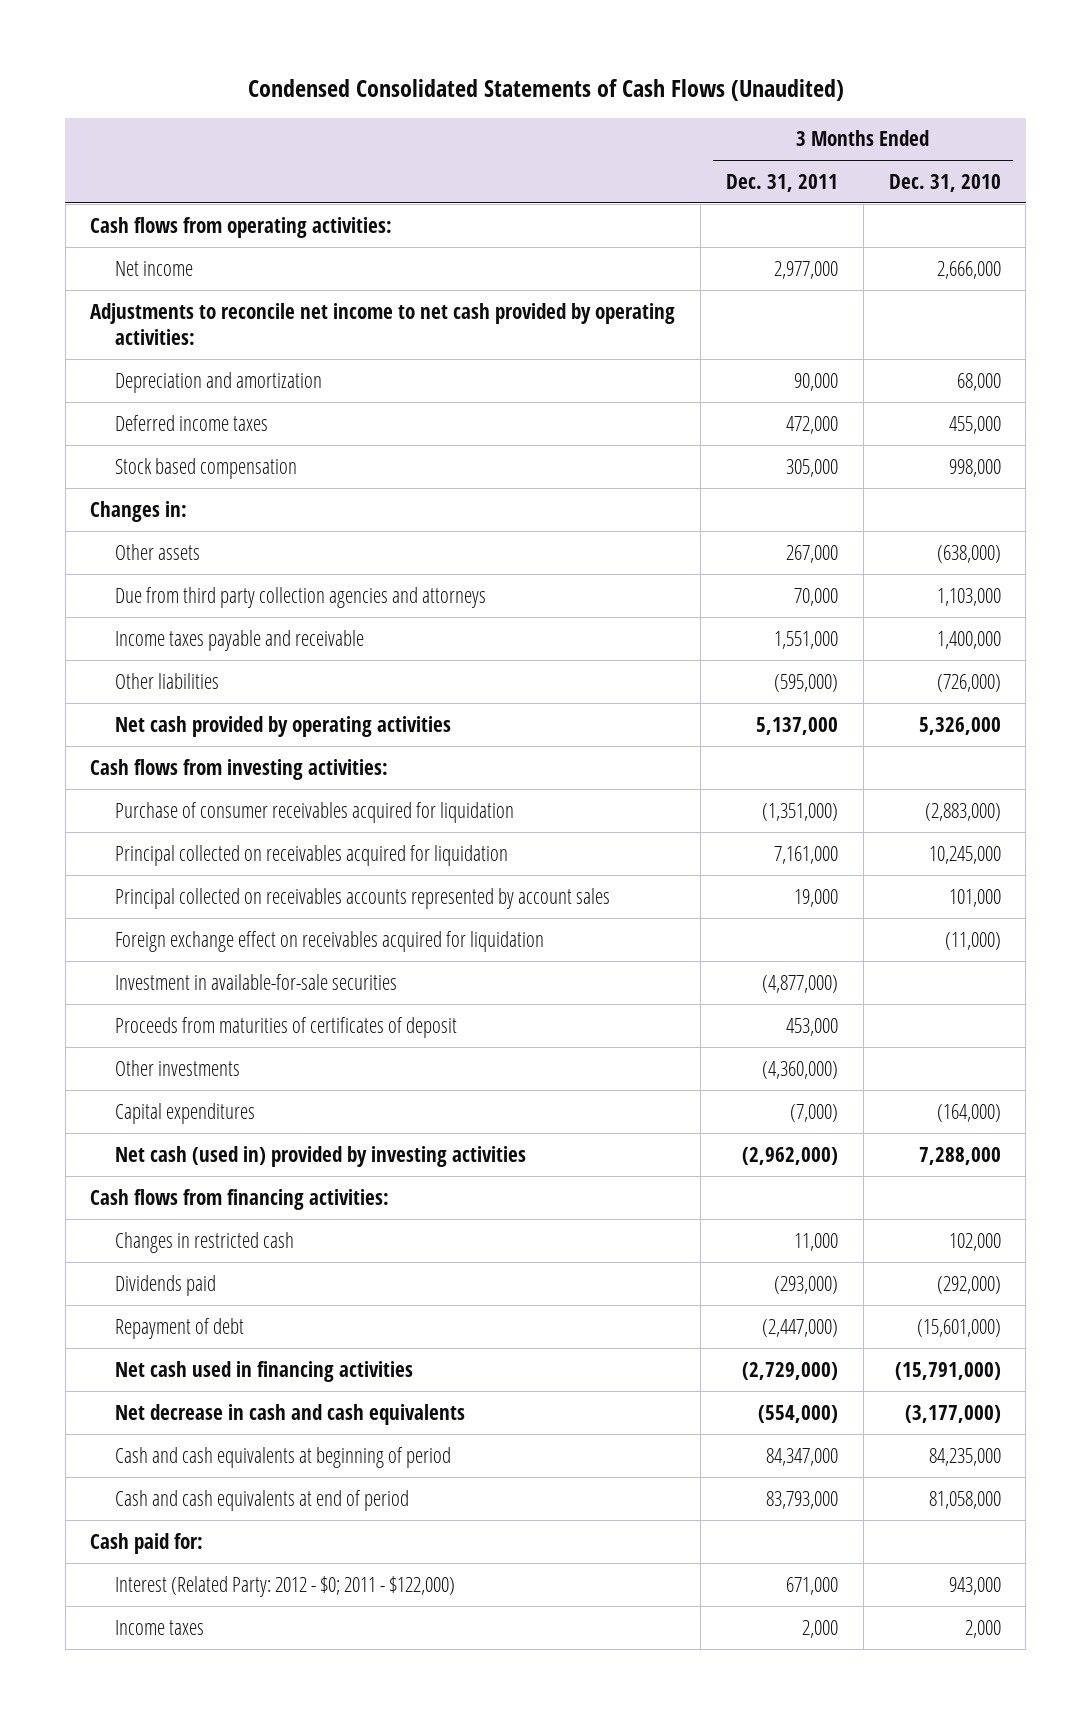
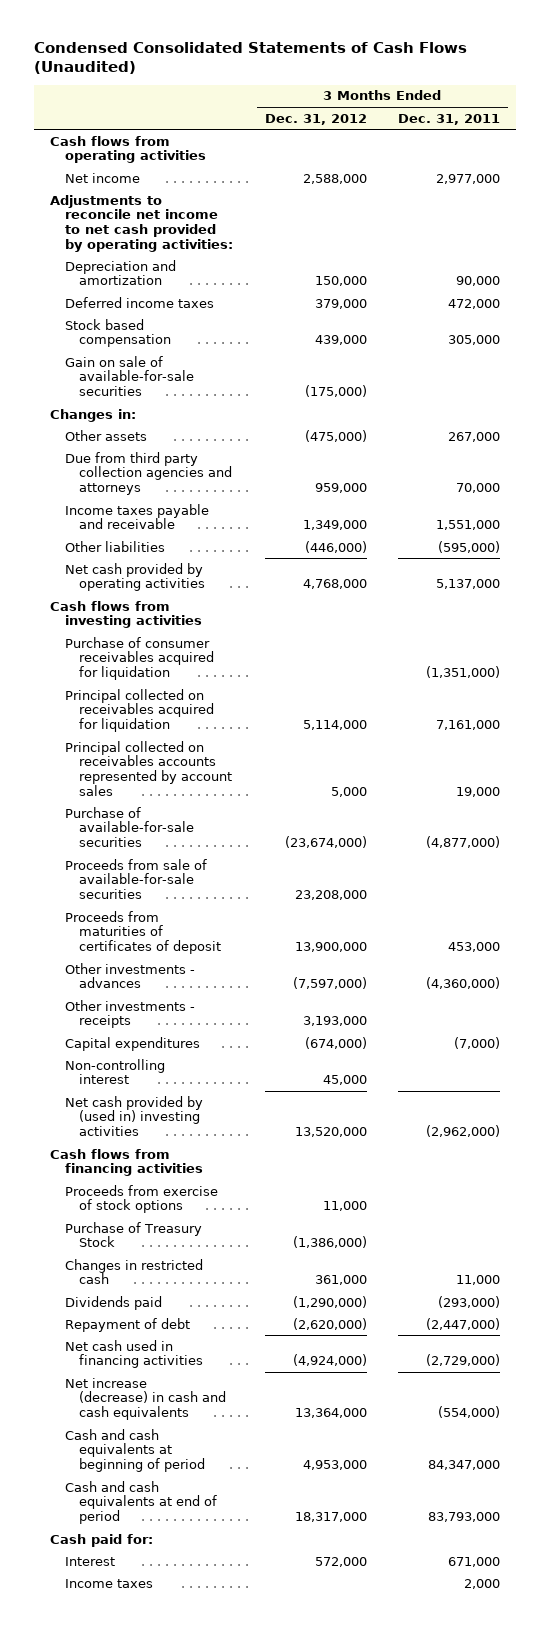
- | 3 Months Ended Dec. 31, 2011 | 3 Months Ended Dec. 31, 2010
+ | 3 Months Ended Dec. 31, 2012 | 3 Months Ended Dec. 31, 2011
- Cash flows from operating activities:
+ Cash flows from operating activities
+ Gain on sale of available-for-sale securities | (175,000) |
- Cash flows from investing activities:
+ Cash flows from investing activities
- Foreign exchange effect on receivables acquired for liquidation | | (11,000)
- Investment in available-for-sale securities | (4,877,000) |
+ Purchase of available-for-sale securities | (23,674,000) | (4,877,000)
+ Proceeds from sale of available-for-sale securities | 23,208,000 |
- Other investments | (4,360,000) |
+ Other investments - advances | (7,597,000) | (4,360,000)
+ Other investments - receipts | 3,193,000 |
- Net cash (used in) provided by investing activities | (2,962,000) | 7,288,000
- Cash flows from financing activities:
+ Non-controlling interest | 45,000 |
+ Net cash provided by (used in) investing activities | 13,520,000 | (2,962,000)
+ Cash flows from financing activities
+ Proceeds from exercise of stock options | 11,000 |
+ Purchase of Treasury Stock | (1,386,000) |
- Net decrease in cash and cash equivalents | (554,000) | (3,177,000)
+ Net increase (decrease) in cash and cash equivalents | 13,364,000 | (554,000)
- Interest (Related Party: 2012 - $0; 2011 - $122,000) | 671,000 | 943,000
+ Interest | 572,000 | 671,000

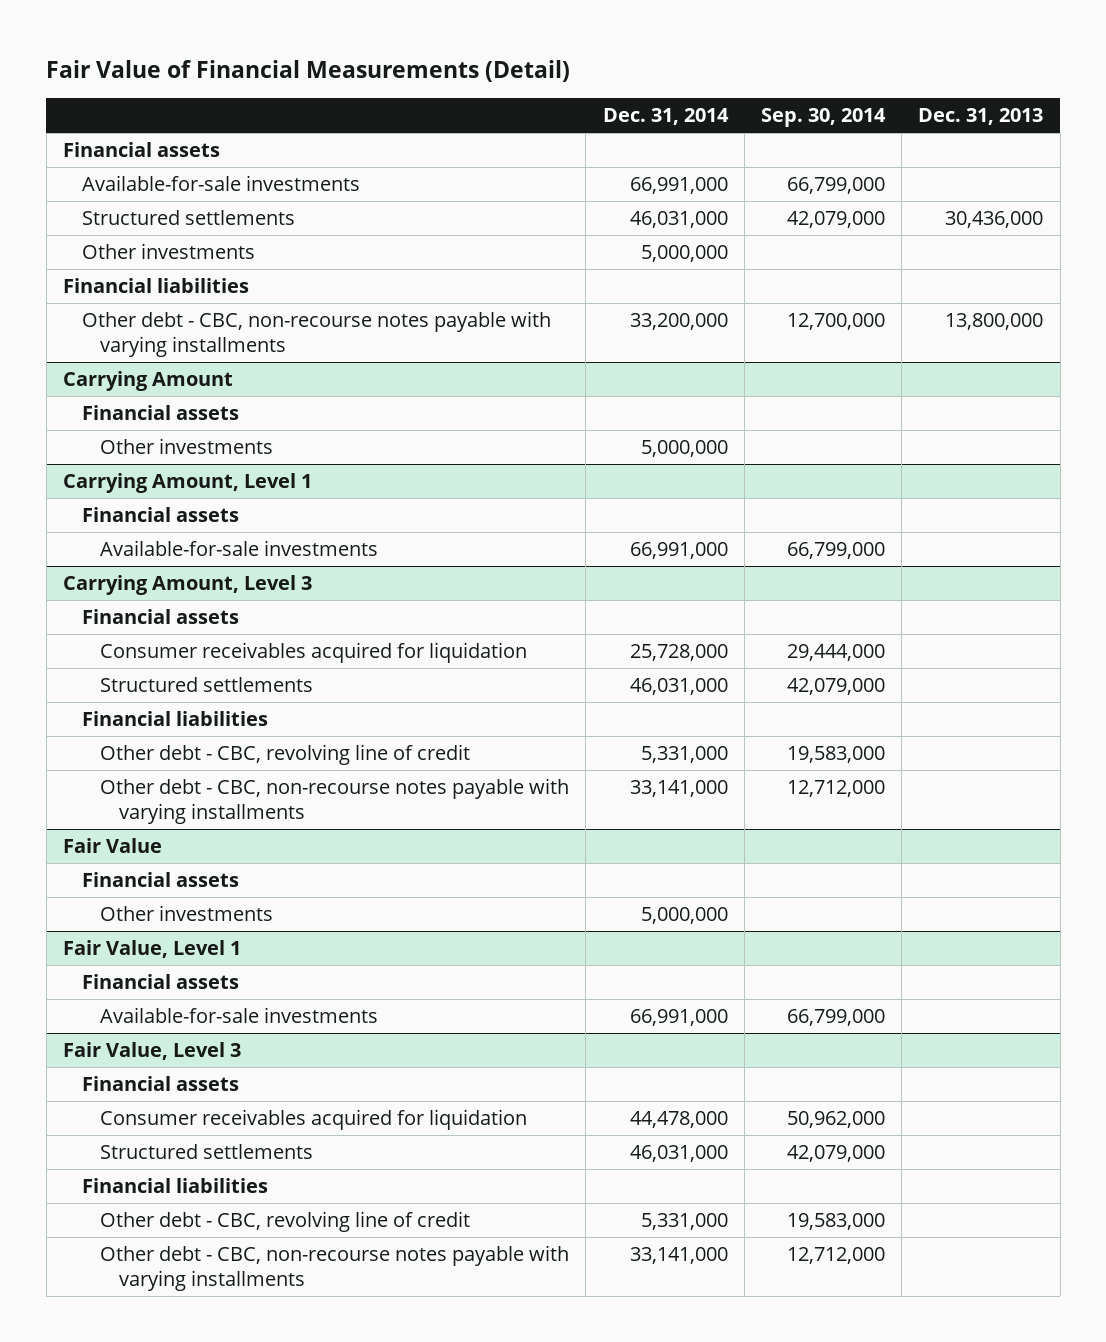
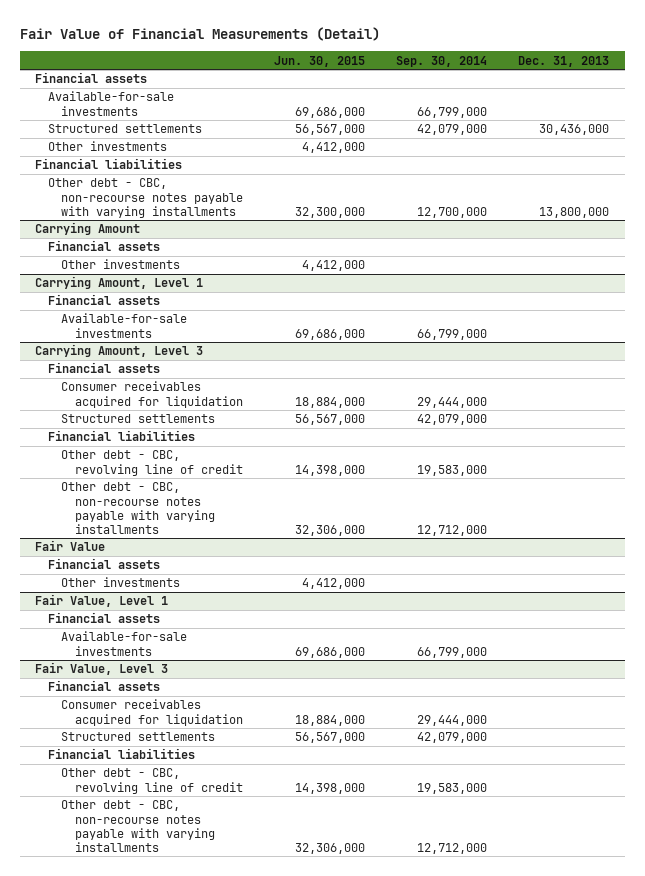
- | Dec. 31, 2014 | Sep. 30, 2014 | Dec. 31, 2013
+ | Jun. 30, 2015 | Sep. 30, 2014 | Dec. 31, 2013
@ Fair Value, Level 3
- Consumer receivables acquired for liquidation | 44,478,000 | 50,962,000 |
+ Consumer receivables acquired for liquidation | 18,884,000 | 29,444,000 |

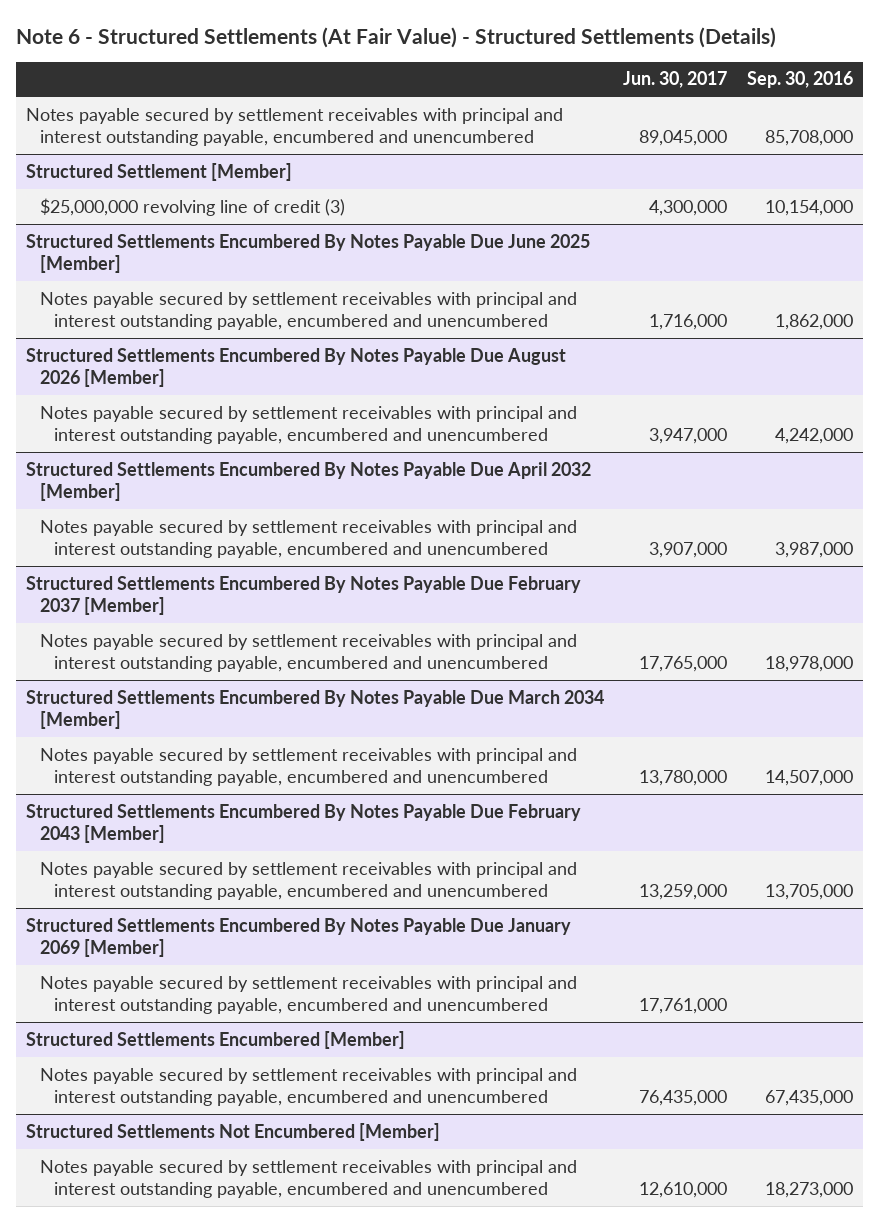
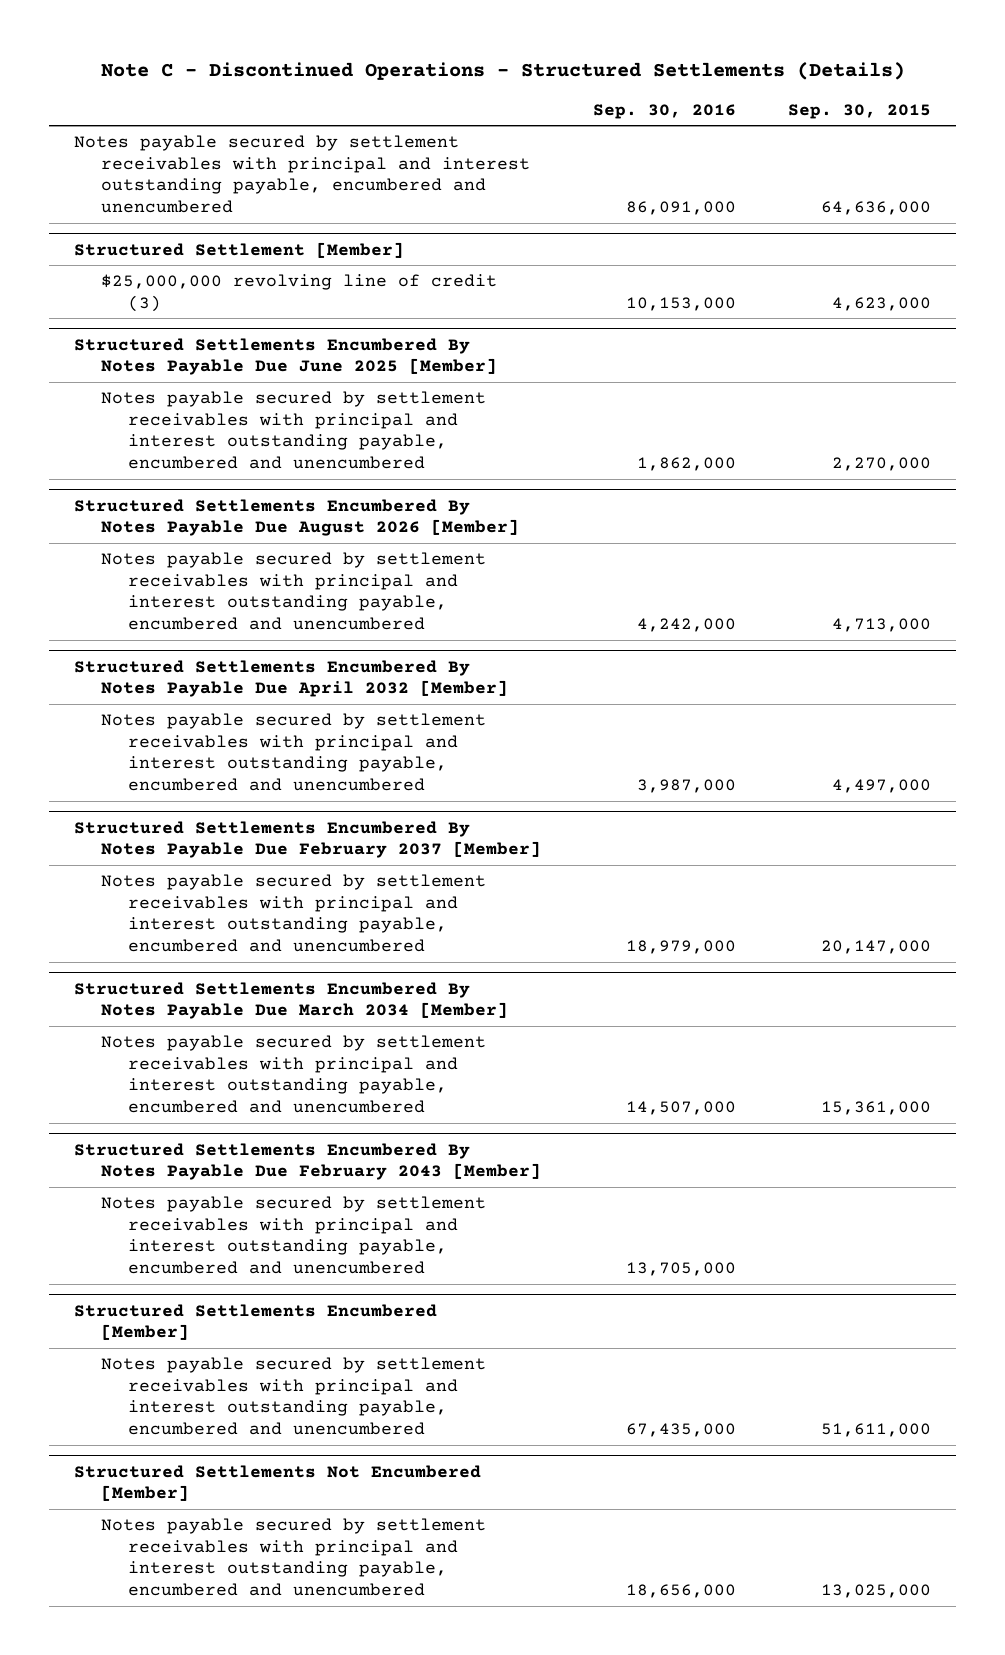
- Note 6 - Structured Settlements (At Fair Value) - Structured Settlements (Details)
+ Note C - Discontinued Operations - Structured Settlements (Details)
- | Jun. 30, 2017 | Sep. 30, 2016
+ | Sep. 30, 2016 | Sep. 30, 2015
- Notes payable secured by settlement receivables with principal and interest outstanding payable, encumbered and unencumbered | 89,045,000 | 85,708,000
+ Notes payable secured by settlement receivables with principal and interest outstanding payable, encumbered and unencumbered | 86,091,000 | 64,636,000
@ Structured Settlement [Member]
- $25,000,000 revolving line of credit (3) | 4,300,000 | 10,154,000
+ $25,000,000 revolving line of credit (3) | 10,153,000 | 4,623,000
@ Structured Settlements Encumbered By Notes Payable Due February 2037 [Member]
- Notes payable secured by settlement receivables with principal and interest outstanding payable, encumbered and unencumbered | 17,765,000 | 18,978,000
+ Notes payable secured by settlement receivables with principal and interest outstanding payable, encumbered and unencumbered | 18,979,000 | 20,147,000
- Structured Settlements Encumbered By Notes Payable Due January 2069 [Member]
- Notes payable secured by settlement receivables with principal and interest outstanding payable, encumbered and unencumbered | 17,761,000 |
@ Structured Settlements Not Encumbered [Member]
- Notes payable secured by settlement receivables with principal and interest outstanding payable, encumbered and unencumbered | 12,610,000 | 18,273,000
+ Notes payable secured by settlement receivables with principal and interest outstanding payable, encumbered and unencumbered | 18,656,000 | 13,025,000

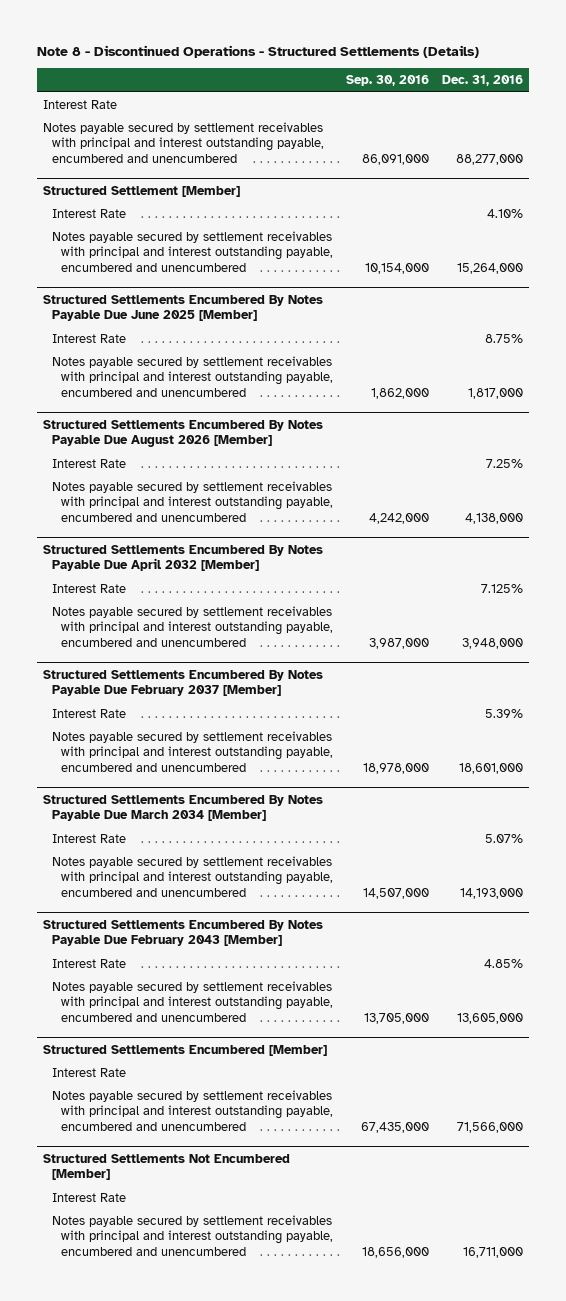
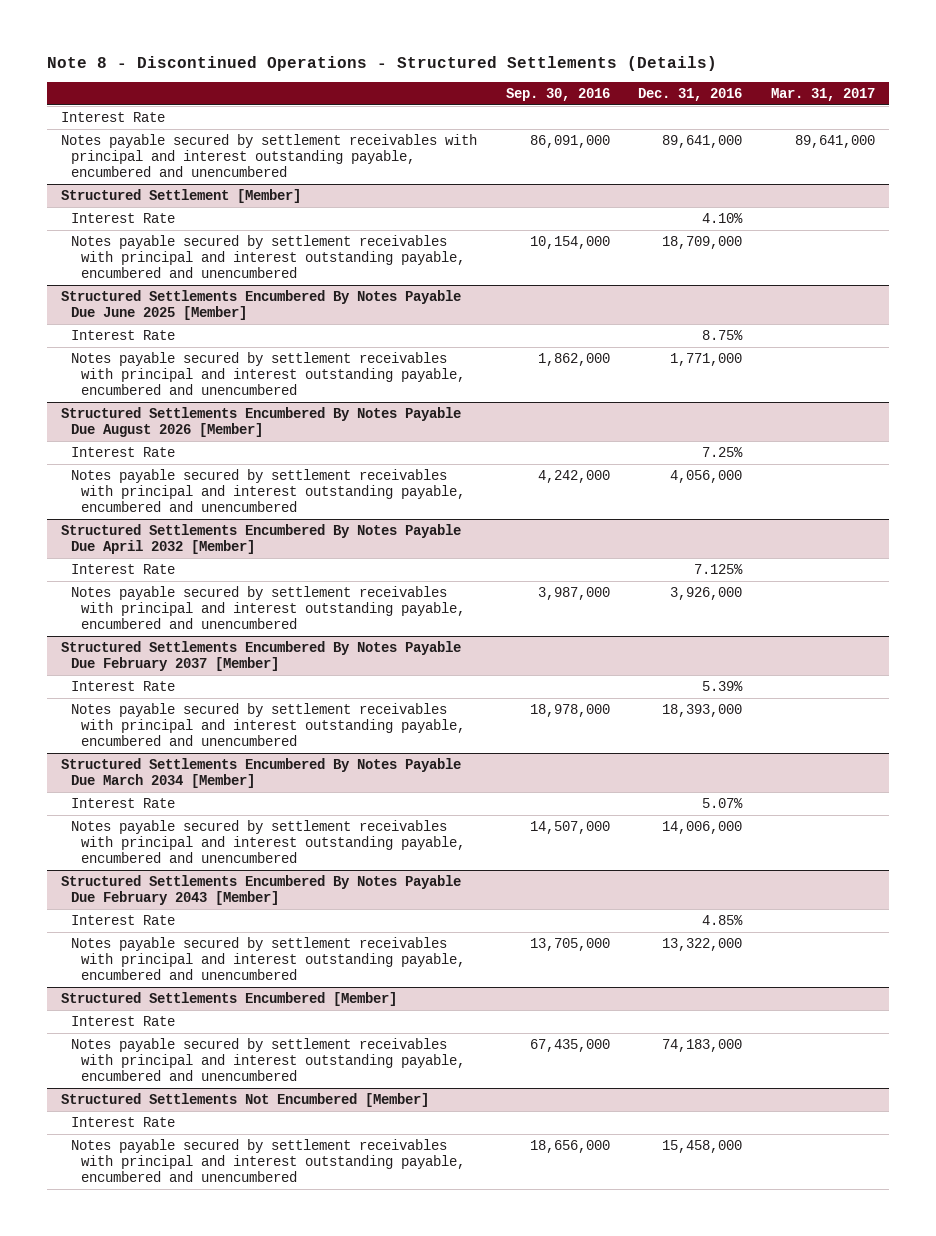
- | Sep. 30, 2016 | Dec. 31, 2016
+ | Sep. 30, 2016 | Dec. 31, 2016 | Mar. 31, 2017
- Notes payable secured by settlement receivables with principal and interest outstanding payable, encumbered and unencumbered | 86,091,000 | 88,277,000
+ Notes payable secured by settlement receivables with principal and interest outstanding payable, encumbered and unencumbered | 86,091,000 | 89,641,000 | 89,641,000
@ Structured Settlement [Member]
- Notes payable secured by settlement receivables with principal and interest outstanding payable, encumbered and unencumbered | 10,154,000 | 15,264,000
+ Notes payable secured by settlement receivables with principal and interest outstanding payable, encumbered and unencumbered | 10,154,000 | 18,709,000 |
@ Structured Settlements Encumbered By Notes Payable Due June 2025 [Member]
- Notes payable secured by settlement receivables with principal and interest outstanding payable, encumbered and unencumbered | 1,862,000 | 1,817,000
+ Notes payable secured by settlement receivables with principal and interest outstanding payable, encumbered and unencumbered | 1,862,000 | 1,771,000 |
@ Structured Settlements Encumbered By Notes Payable Due August 2026 [Member]
- Notes payable secured by settlement receivables with principal and interest outstanding payable, encumbered and unencumbered | 4,242,000 | 4,138,000
+ Notes payable secured by settlement receivables with principal and interest outstanding payable, encumbered and unencumbered | 4,242,000 | 4,056,000 |
@ Structured Settlements Encumbered By Notes Payable Due April 2032 [Member]
- Notes payable secured by settlement receivables with principal and interest outstanding payable, encumbered and unencumbered | 3,987,000 | 3,948,000
+ Notes payable secured by settlement receivables with principal and interest outstanding payable, encumbered and unencumbered | 3,987,000 | 3,926,000 |
@ Structured Settlements Encumbered By Notes Payable Due February 2037 [Member]
- Notes payable secured by settlement receivables with principal and interest outstanding payable, encumbered and unencumbered | 18,978,000 | 18,601,000
+ Notes payable secured by settlement receivables with principal and interest outstanding payable, encumbered and unencumbered | 18,978,000 | 18,393,000 |
@ Structured Settlements Encumbered By Notes Payable Due March 2034 [Member]
- Notes payable secured by settlement receivables with principal and interest outstanding payable, encumbered and unencumbered | 14,507,000 | 14,193,000
+ Notes payable secured by settlement receivables with principal and interest outstanding payable, encumbered and unencumbered | 14,507,000 | 14,006,000 |
@ Structured Settlements Encumbered By Notes Payable Due February 2043 [Member]
- Notes payable secured by settlement receivables with principal and interest outstanding payable, encumbered and unencumbered | 13,705,000 | 13,605,000
+ Notes payable secured by settlement receivables with principal and interest outstanding payable, encumbered and unencumbered | 13,705,000 | 13,322,000 |
@ Structured Settlements Encumbered [Member]
- Notes payable secured by settlement receivables with principal and interest outstanding payable, encumbered and unencumbered | 67,435,000 | 71,566,000
+ Notes payable secured by settlement receivables with principal and interest outstanding payable, encumbered and unencumbered | 67,435,000 | 74,183,000 |
@ Structured Settlements Not Encumbered [Member]
- Notes payable secured by settlement receivables with principal and interest outstanding payable, encumbered and unencumbered | 18,656,000 | 16,711,000
+ Notes payable secured by settlement receivables with principal and interest outstanding payable, encumbered and unencumbered | 18,656,000 | 15,458,000 |

